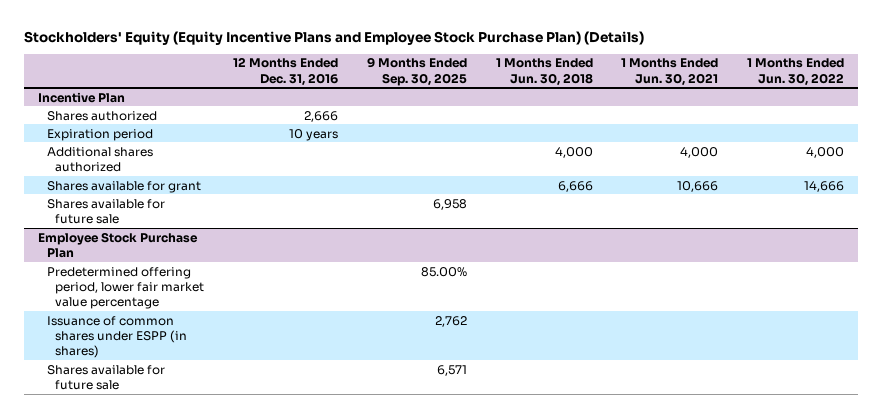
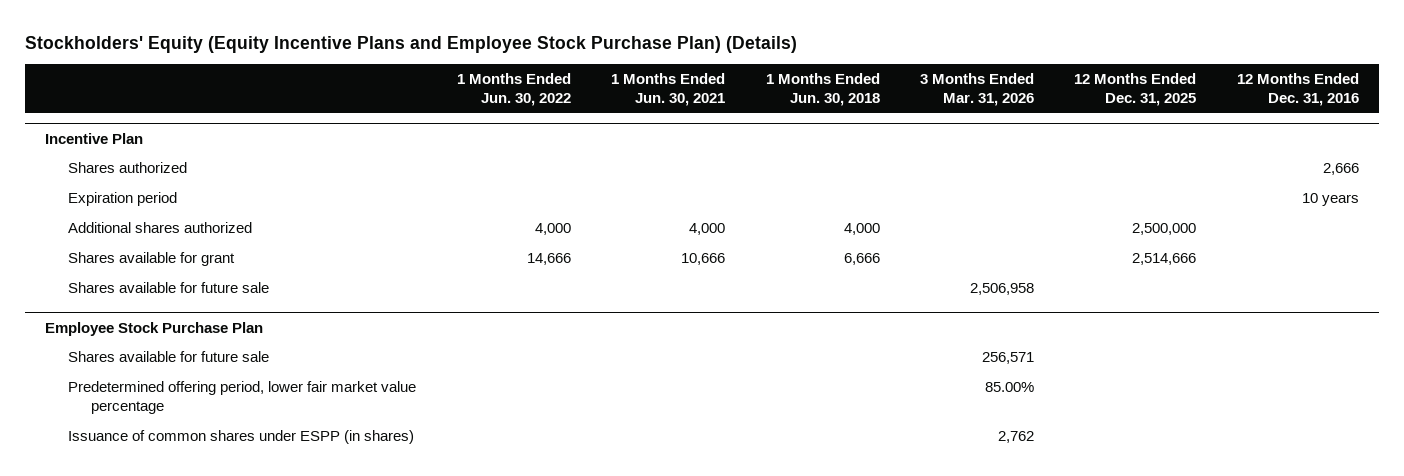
- | 12 Months Ended Dec. 31, 2016 | 9 Months Ended Sep. 30, 2025 | 1 Months Ended Jun. 30, 2018 | 1 Months Ended Jun. 30, 2021 | 1 Months Ended Jun. 30, 2022
+ | 1 Months Ended Jun. 30, 2022 | 1 Months Ended Jun. 30, 2021 | 1 Months Ended Jun. 30, 2018 | 3 Months Ended Mar. 31, 2026 | 12 Months Ended Dec. 31, 2025 | 12 Months Ended Dec. 31, 2016
@ Employee Stock Purchase Plan
moved up: Shares available for future sale | | | | 256,571 | |

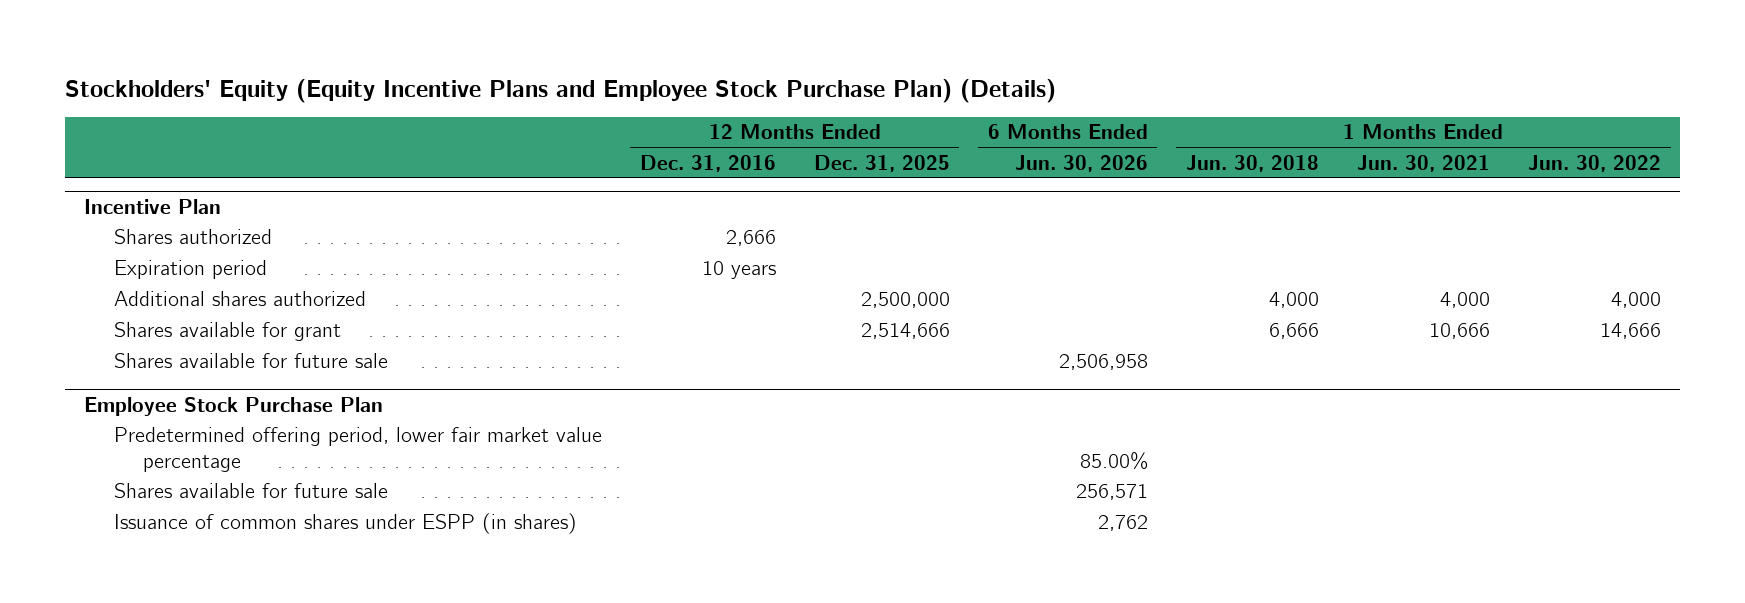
- | 1 Months Ended Jun. 30, 2022 | 1 Months Ended Jun. 30, 2021 | 1 Months Ended Jun. 30, 2018 | 3 Months Ended Mar. 31, 2026 | 12 Months Ended Dec. 31, 2025 | 12 Months Ended Dec. 31, 2016
+ | 12 Months Ended Dec. 31, 2016 | 12 Months Ended Dec. 31, 2025 | 6 Months Ended Jun. 30, 2026 | 1 Months Ended Jun. 30, 2018 | 1 Months Ended Jun. 30, 2021 | 1 Months Ended Jun. 30, 2022
@ Employee Stock Purchase Plan
moved down: Shares available for future sale | | | 256,571 | | |

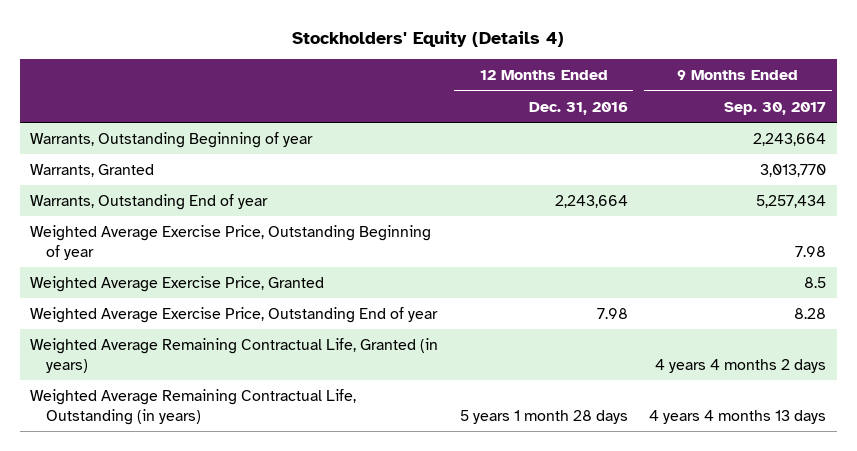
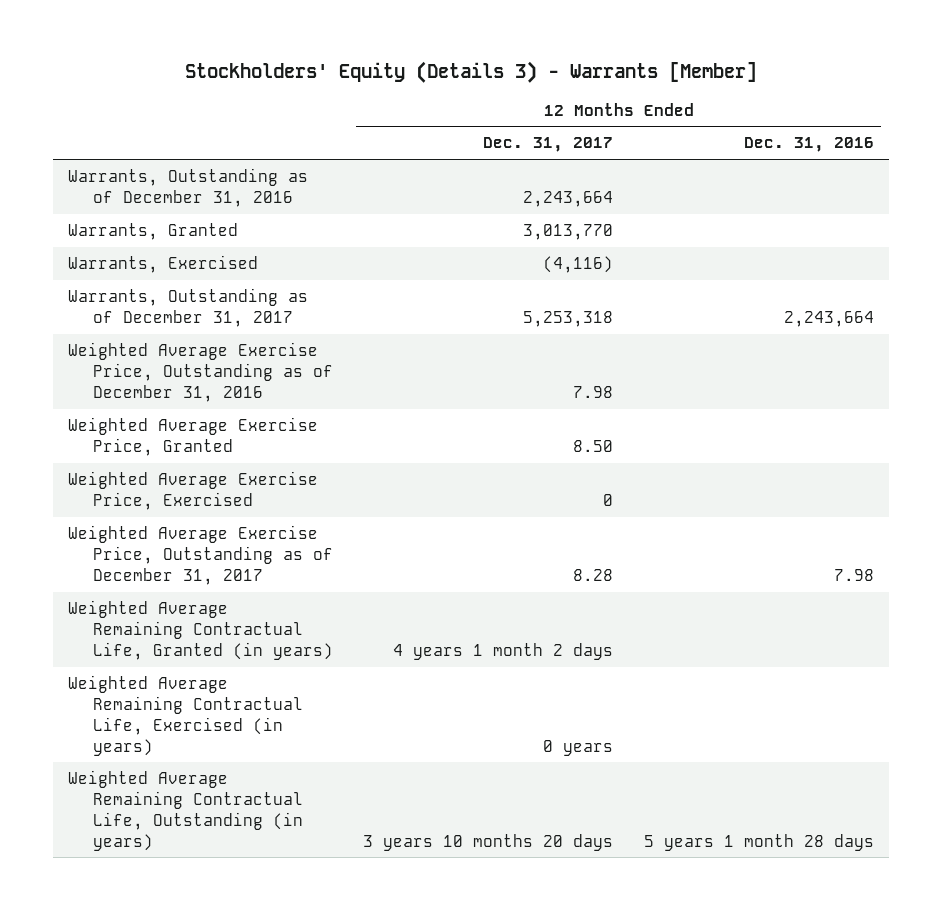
- Stockholders' Equity (Details 4)
+ Stockholders' Equity (Details 3) - Warrants [Member]
- | 12 Months Ended Dec. 31, 2016 | 9 Months Ended Sep. 30, 2017
+ | 12 Months Ended Dec. 31, 2017 | 12 Months Ended Dec. 31, 2016
- Warrants, Outstanding Beginning of year | | 2,243,664
+ Warrants, Outstanding as of December 31, 2016 | 2,243,664 |
- Warrants, Outstanding End of year | 2,243,664 | 5,257,434
- Weighted Average Exercise Price, Outstanding Beginning of year | | 7.98
+ Warrants, Exercised | (4,116) |
+ Warrants, Outstanding as of December 31, 2017 | 5,253,318 | 2,243,664
+ Weighted Average Exercise Price, Outstanding as of December 31, 2016 | 7.98 |
- Weighted Average Exercise Price, Outstanding End of year | 7.98 | 8.28
+ Weighted Average Exercise Price, Exercised | 0 |
+ Weighted Average Exercise Price, Outstanding as of December 31, 2017 | 8.28 | 7.98
+ Weighted Average Remaining Contractual Life, Exercised (in years) | 0 years |

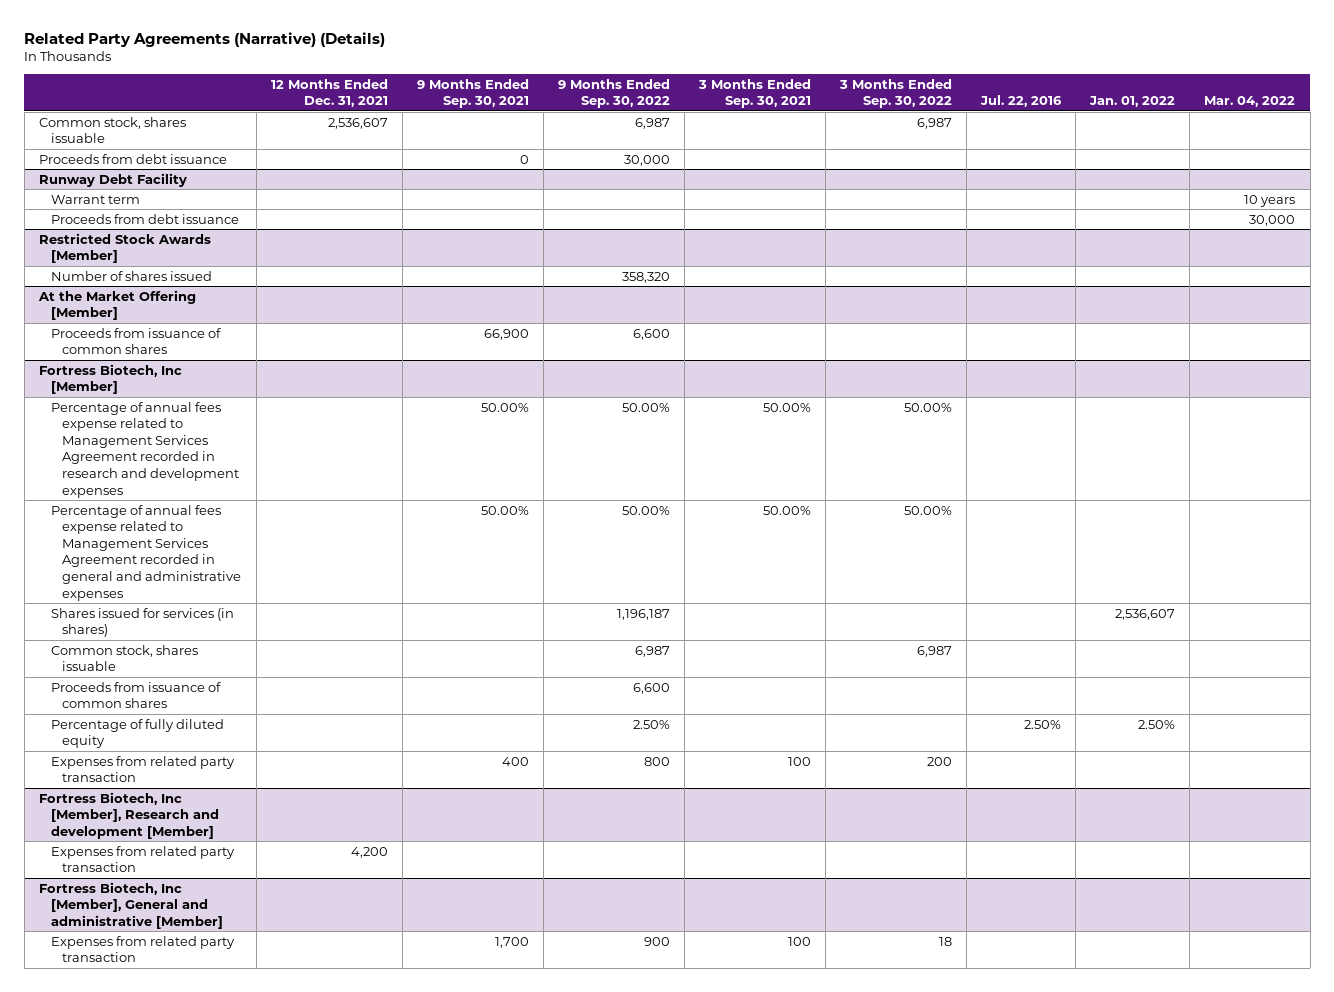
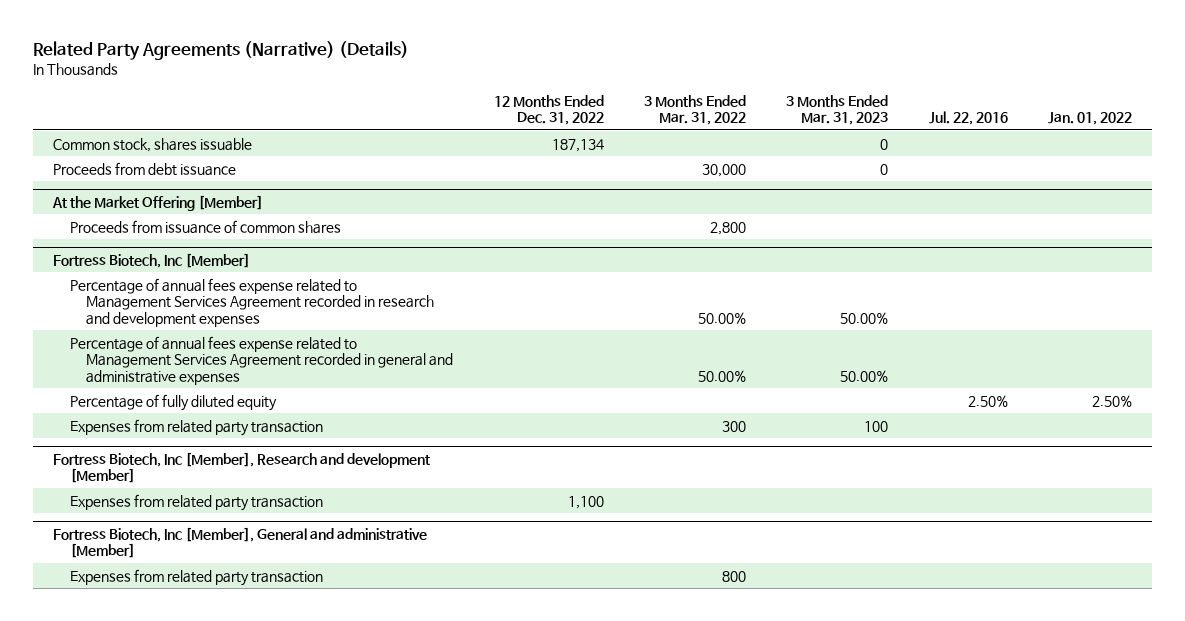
- | 12 Months Ended Dec. 31, 2021 | 9 Months Ended Sep. 30, 2021 | 9 Months Ended Sep. 30, 2022 | 3 Months Ended Sep. 30, 2021 | 3 Months Ended Sep. 30, 2022 | Jul. 22, 2016 | Jan. 01, 2022 | Mar. 04, 2022
+ | 12 Months Ended Dec. 31, 2022 | 3 Months Ended Mar. 31, 2022 | 3 Months Ended Mar. 31, 2023 | Jul. 22, 2016 | Jan. 01, 2022
- Runway Debt Facility
- Warrant term | | | | | | | | 10 years
- Proceeds from debt issuance | | | | | | | | 30,000
- Restricted Stock Awards [Member]
- Number of shares issued | | | 358,320 | | | | |
@ Fortress Biotech, Inc [Member]
- Shares issued for services (in shares) | | | 1,196,187 | | | | 2,536,607 |
- Common stock, shares issuable | | | 6,987 | | 6,987 | | |
- Proceeds from issuance of common shares | | | 6,600 | | | | |

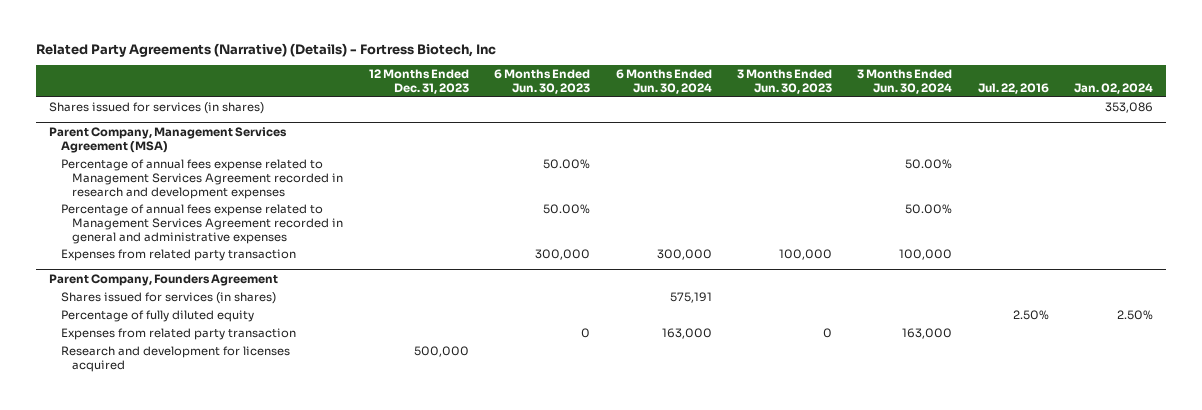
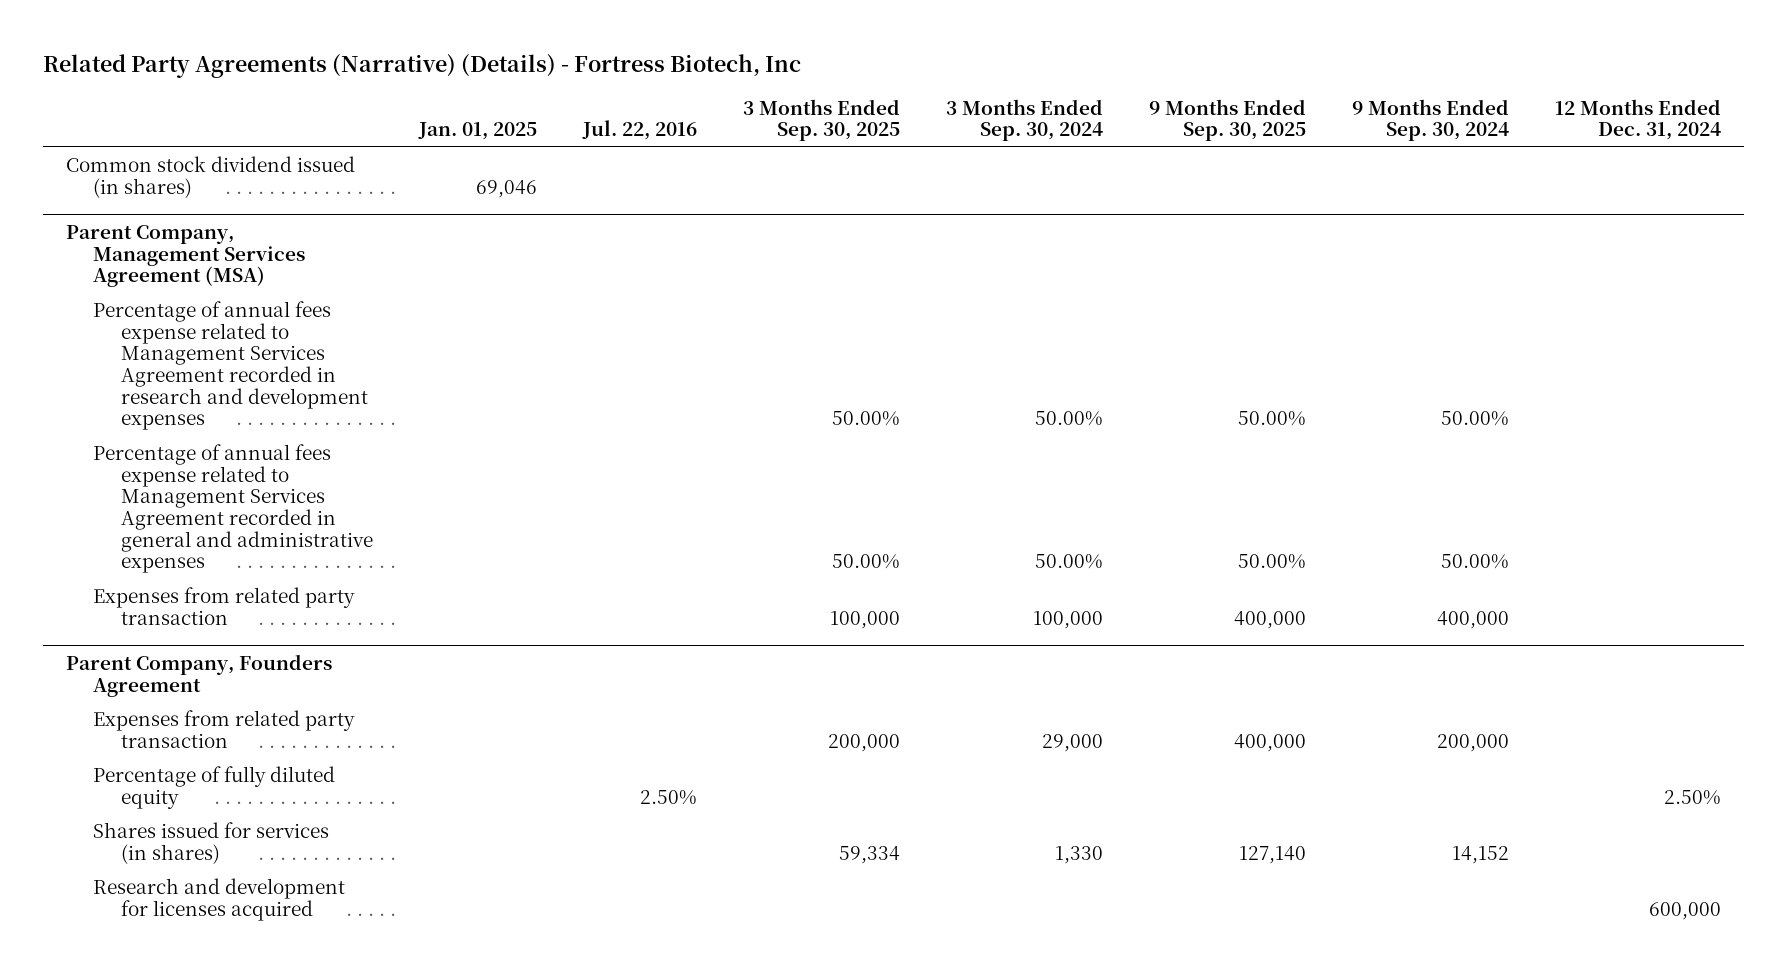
- | 12 Months Ended Dec. 31, 2023 | 6 Months Ended Jun. 30, 2023 | 6 Months Ended Jun. 30, 2024 | 3 Months Ended Jun. 30, 2023 | 3 Months Ended Jun. 30, 2024 | Jul. 22, 2016 | Jan. 02, 2024
+ | Jan. 01, 2025 | Jul. 22, 2016 | 3 Months Ended Sep. 30, 2025 | 3 Months Ended Sep. 30, 2024 | 9 Months Ended Sep. 30, 2025 | 9 Months Ended Sep. 30, 2024 | 12 Months Ended Dec. 31, 2024
- Shares issued for services (in shares) | | | | | | | 353,086
+ Common stock dividend issued (in shares) | 69,046 | | | | | |
@ Parent Company, Founders Agreement
moved down: Percentage of fully diluted equity | | 2.50% | | | | | 2.50%
moved down: Shares issued for services (in shares) | | | 59,334 | 1,330 | 127,140 | 14,152 |

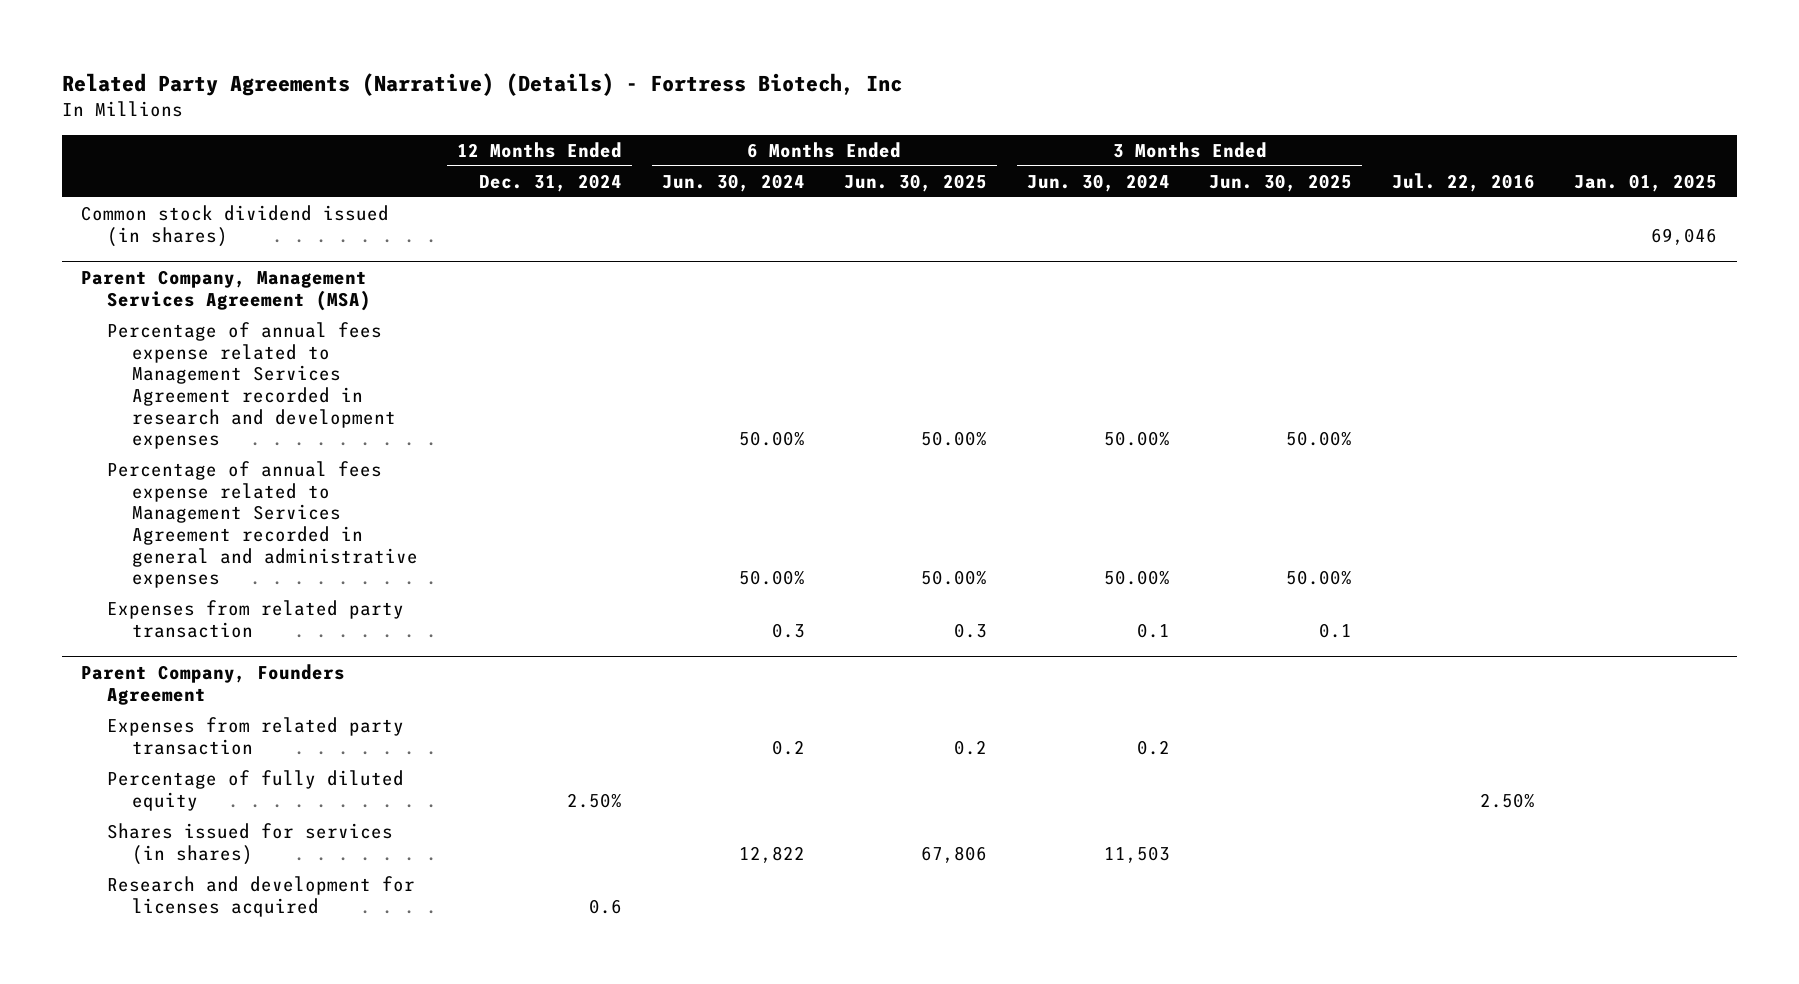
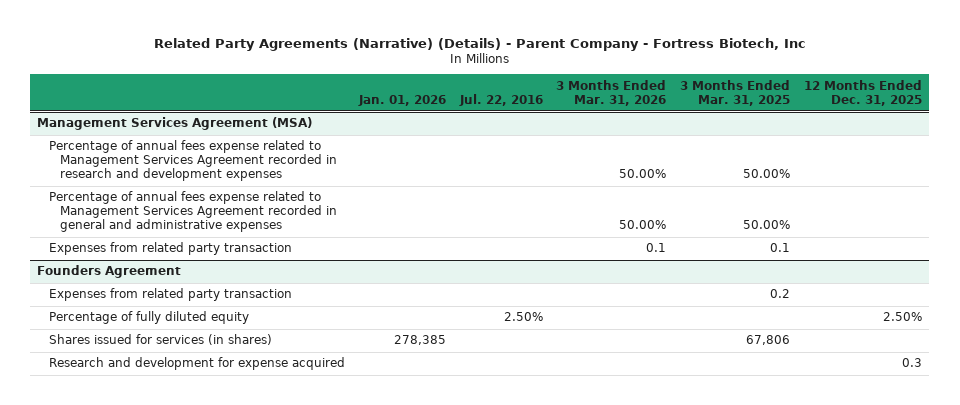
- Related Party Agreements (Narrative) (Details) - Fortress Biotech, Inc
+ Related Party Agreements (Narrative) (Details) - Parent Company - Fortress Biotech, Inc
- | 12 Months Ended Dec. 31, 2024 | 6 Months Ended Jun. 30, 2024 | 6 Months Ended Jun. 30, 2025 | 3 Months Ended Jun. 30, 2024 | 3 Months Ended Jun. 30, 2025 | Jul. 22, 2016 | Jan. 01, 2025
+ | Jan. 01, 2026 | Jul. 22, 2016 | 3 Months Ended Mar. 31, 2026 | 3 Months Ended Mar. 31, 2025 | 12 Months Ended Dec. 31, 2025
- Common stock dividend issued (in shares) | | | | | | | 69,046
- Parent Company, Management Services Agreement (MSA)
+ Management Services Agreement (MSA)
- Parent Company, Founders Agreement
+ Founders Agreement
- Research and development for licenses acquired | 0.6 | | | | | |
+ Research and development for expense acquired | | | | | 0.3

